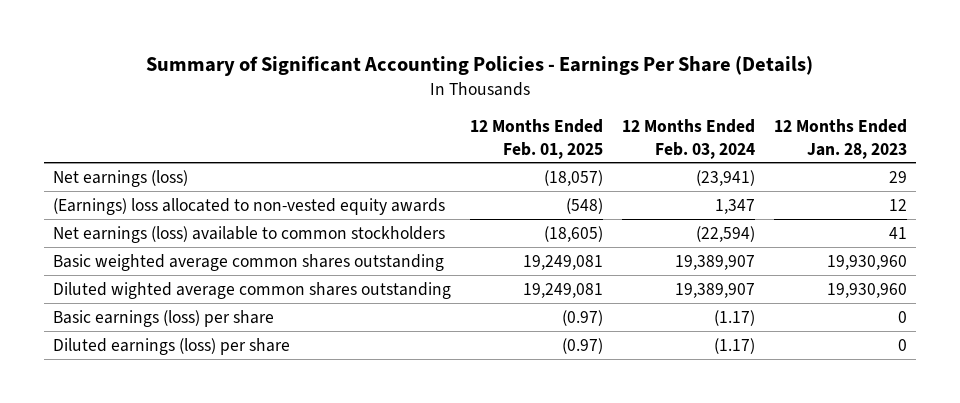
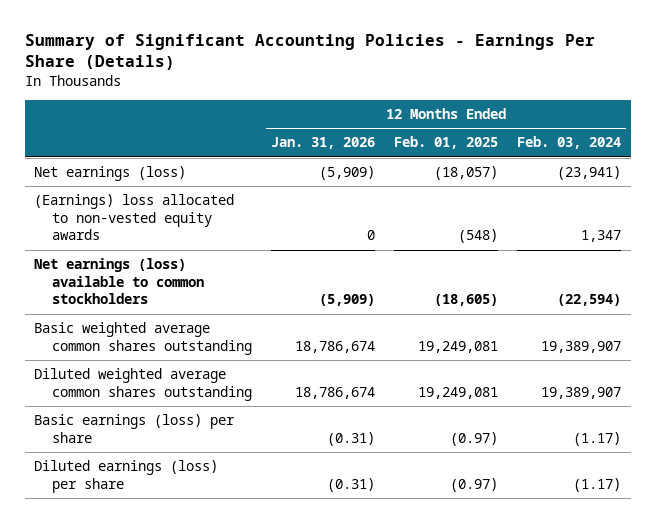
- | 12 Months Ended Feb. 01, 2025 | 12 Months Ended Feb. 03, 2024 | 12 Months Ended Jan. 28, 2023
+ | 12 Months Ended Jan. 31, 2026 | 12 Months Ended Feb. 01, 2025 | 12 Months Ended Feb. 03, 2024
- Diluted wighted average common shares outstanding | 19,249,081 | 19,389,907 | 19,930,960
+ Diluted weighted average common shares outstanding | 18,786,674 | 19,249,081 | 19,389,907

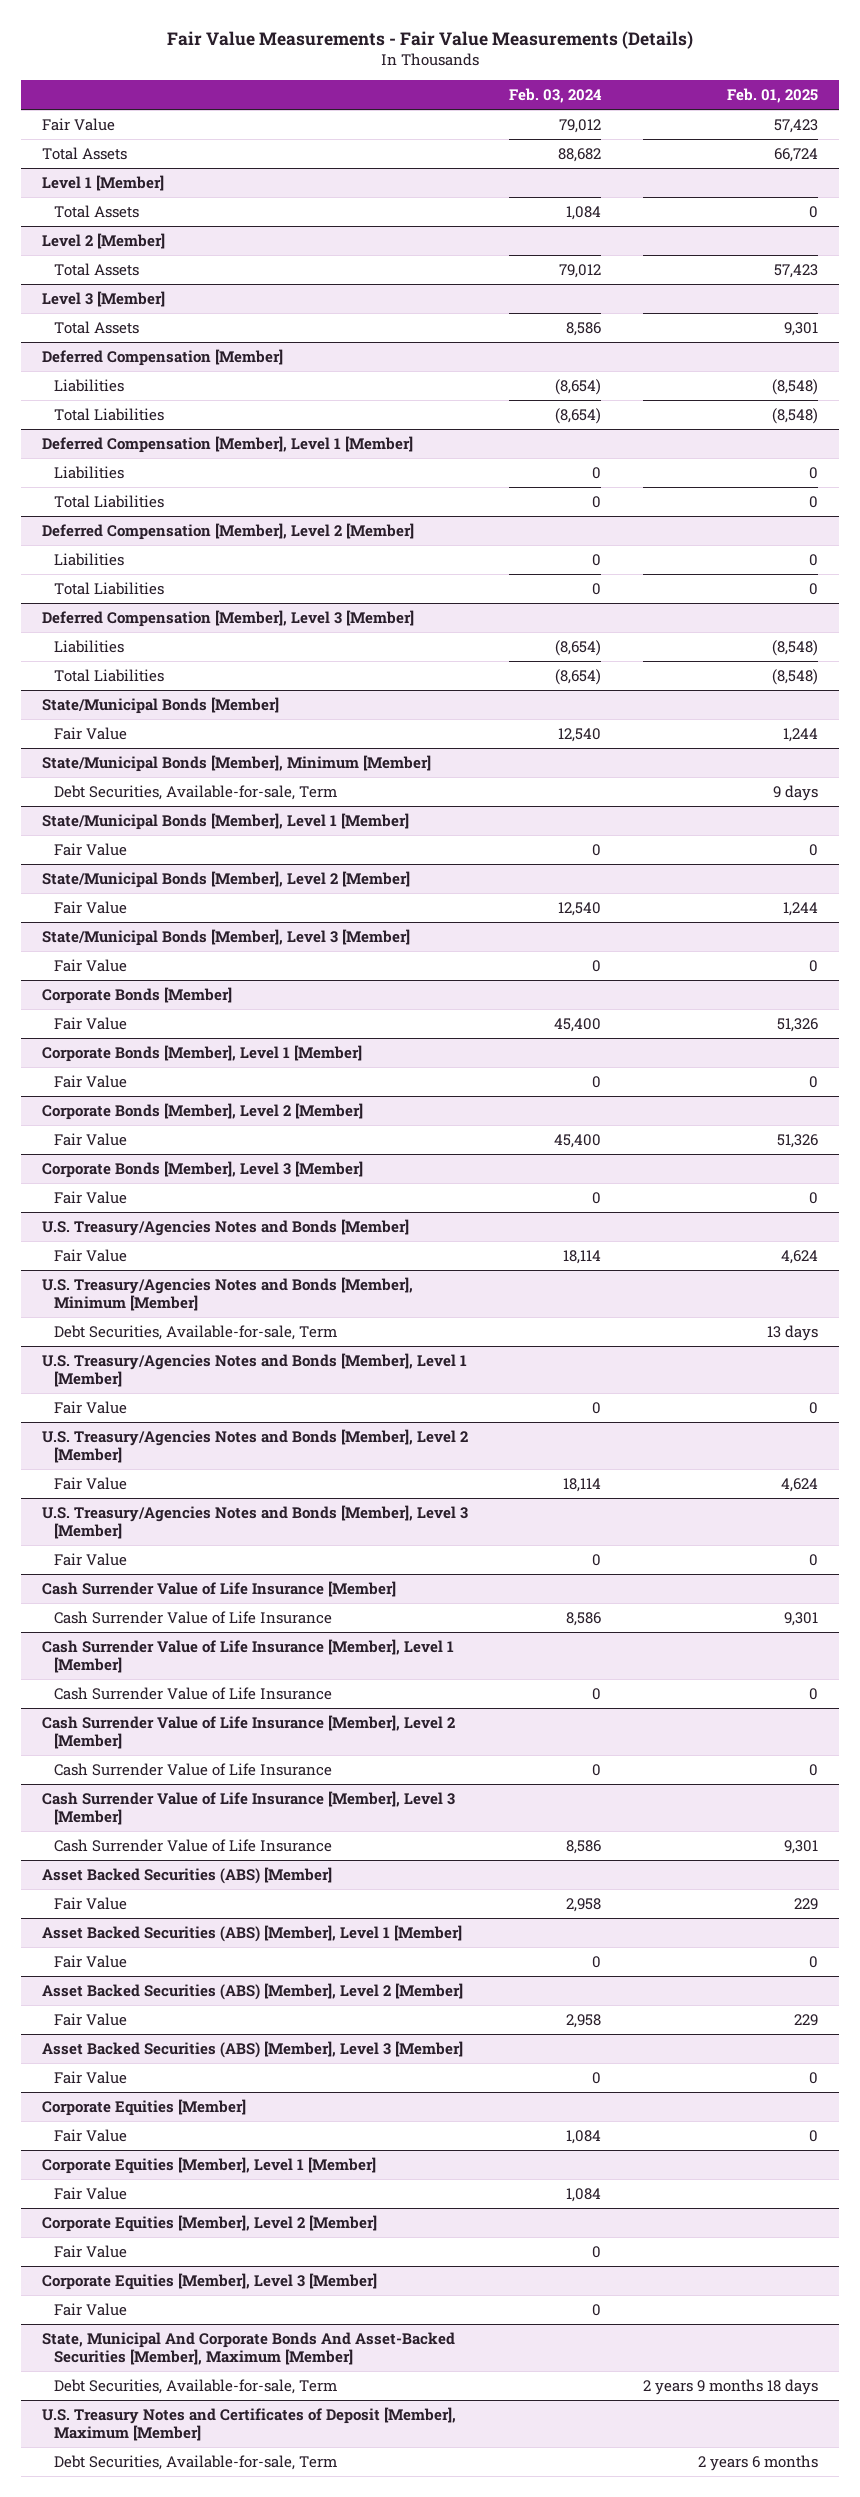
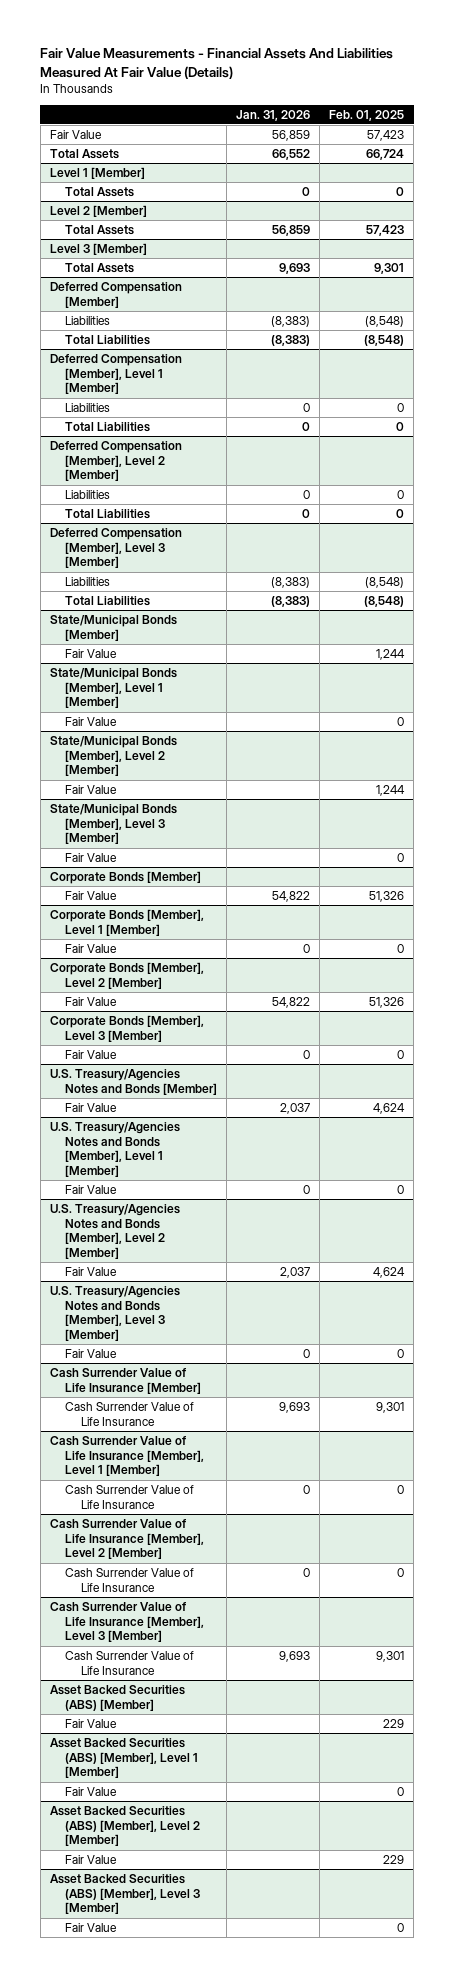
- Fair Value Measurements - Fair Value Measurements (Details)
+ Fair Value Measurements - Financial Assets And Liabilities Measured At Fair Value (Details)
- | Feb. 03, 2024 | Feb. 01, 2025
+ | Jan. 31, 2026 | Feb. 01, 2025
- State/Municipal Bonds [Member], Minimum [Member]
- Debt Securities, Available-for-sale, Term | | 9 days
- U.S. Treasury/Agencies Notes and Bonds [Member], Minimum [Member]
- Debt Securities, Available-for-sale, Term | | 13 days
- Corporate Equities [Member]
- Fair Value | 1,084 | 0
- Corporate Equities [Member], Level 1 [Member]
- Fair Value | 1,084 |
- Corporate Equities [Member], Level 2 [Member]
- Fair Value | 0 |
- Corporate Equities [Member], Level 3 [Member]
- Fair Value | 0 |
- State, Municipal And Corporate Bonds And Asset-Backed Securities [Member], Maximum [Member]
- Debt Securities, Available-for-sale, Term | | 2 years 9 months 18 days
- U.S. Treasury Notes and Certificates of Deposit [Member], Maximum [Member]
- Debt Securities, Available-for-sale, Term | | 2 years 6 months

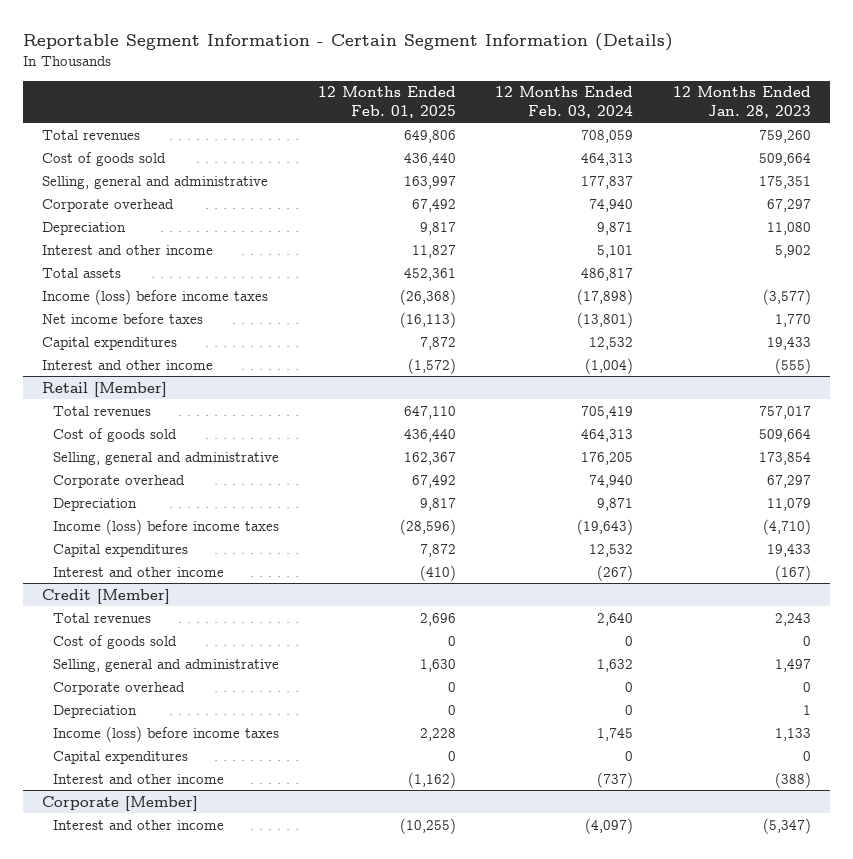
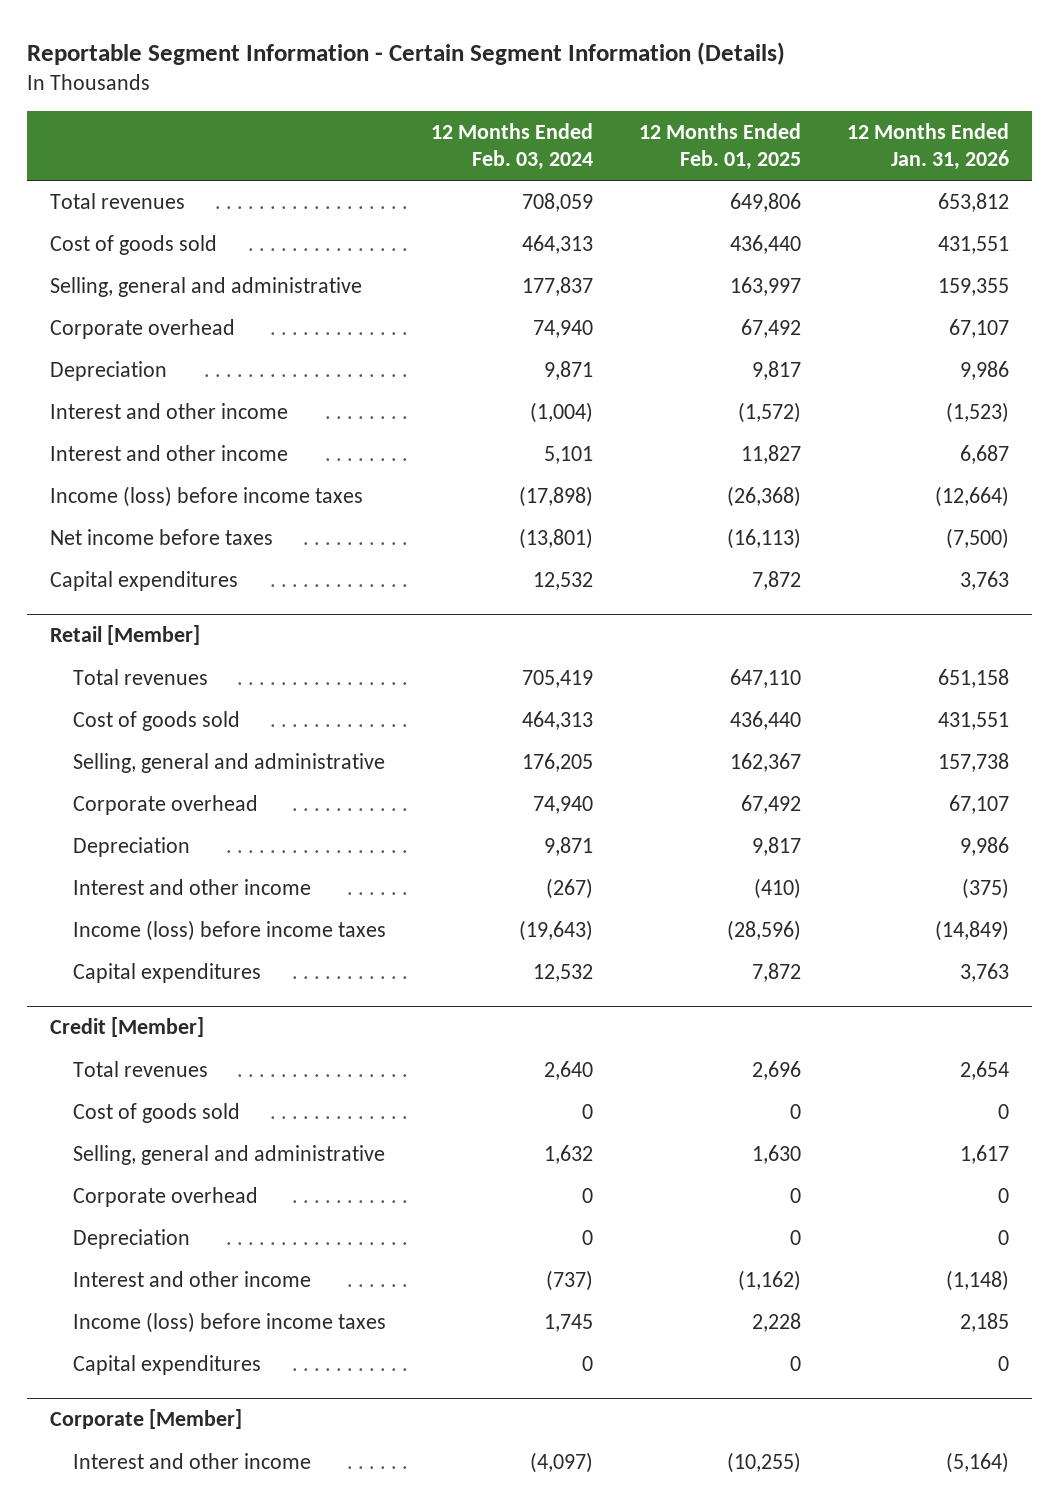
- | 12 Months Ended Feb. 01, 2025 | 12 Months Ended Feb. 03, 2024 | 12 Months Ended Jan. 28, 2023
+ | 12 Months Ended Feb. 03, 2024 | 12 Months Ended Feb. 01, 2025 | 12 Months Ended Jan. 31, 2026
moved up: Interest and other income | (1,004) | (1,572) | (1,523)
- Total assets | 452,361 | 486,817 |
@ Retail [Member]
moved up: Interest and other income | (267) | (410) | (375)
@ Credit [Member]
moved up: Interest and other income | (737) | (1,162) | (1,148)

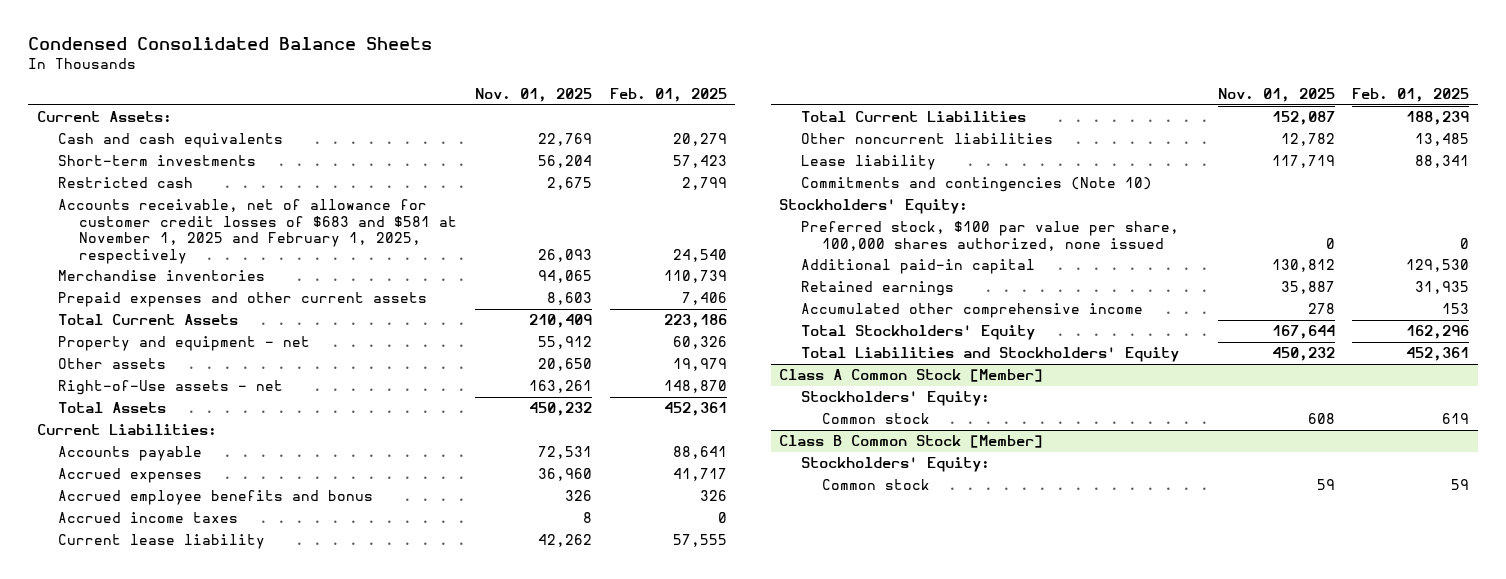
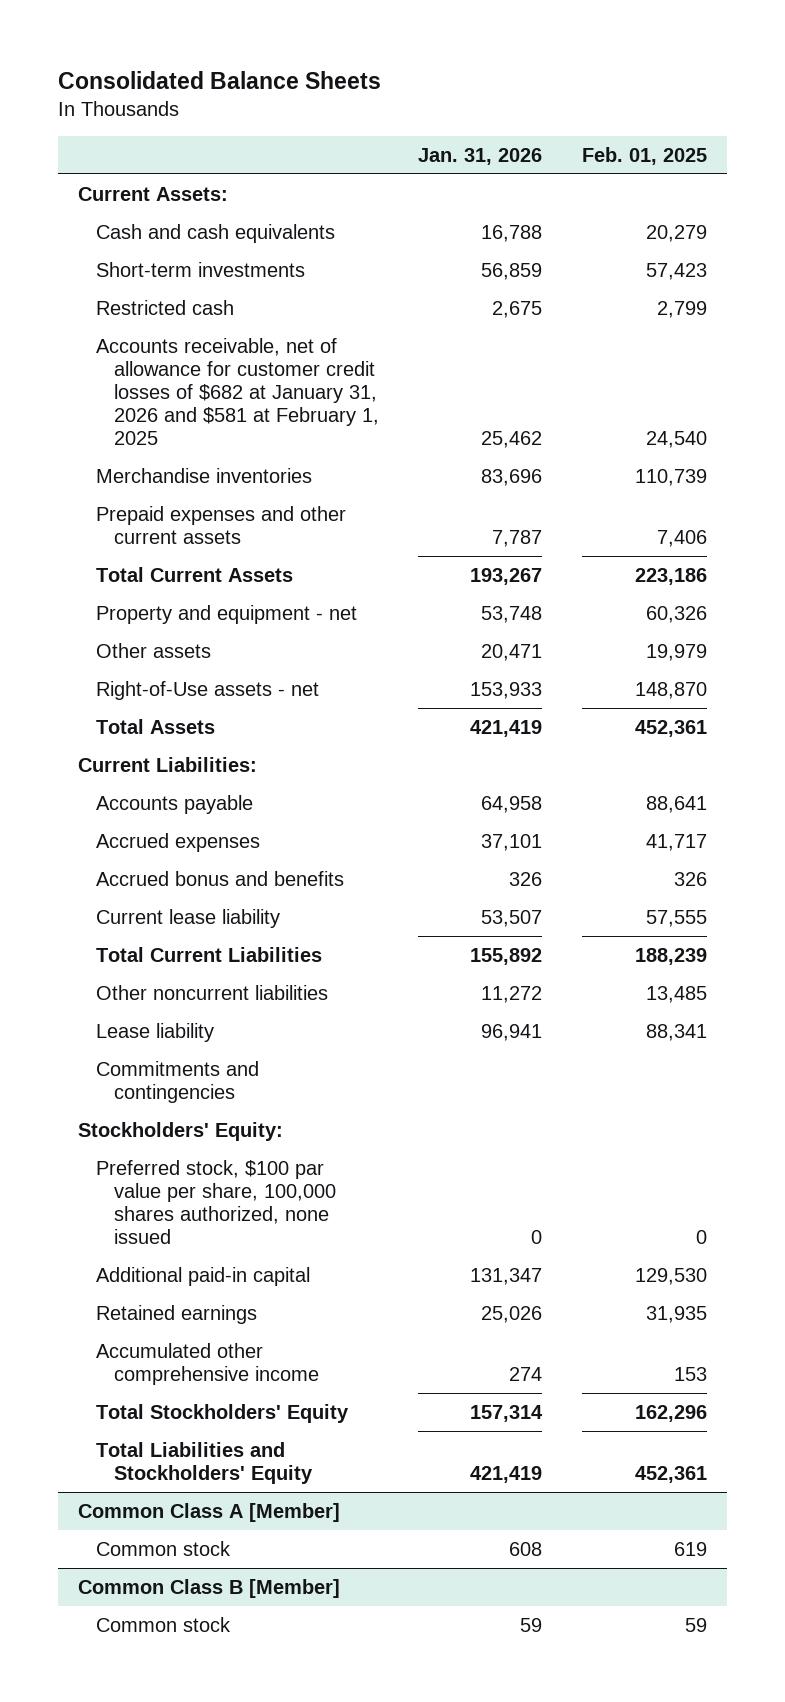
- Condensed Consolidated Balance Sheets
+ Consolidated Balance Sheets
- | Nov. 01, 2025 | Feb. 01, 2025
+ | Jan. 31, 2026 | Feb. 01, 2025
- Accounts receivable, net of allowance for customer credit losses of $683 and $581 at November 1, 2025 and February 1, 2025, respectively | 26,093 | 24,540
+ Accounts receivable, net of allowance for customer credit losses of $682 at January 31, 2026 and $581 at February 1, 2025 | 25,462 | 24,540
- Accrued employee benefits and bonus | 326 | 326
- Accrued income taxes | 8 | 0
+ Accrued bonus and benefits | 326 | 326
- Commitments and contingencies (Note 10)
+ Commitments and contingencies
- Class A Common Stock [Member]
- Stockholders' Equity:
+ Common Class A [Member]
- Class B Common Stock [Member]
- Stockholders' Equity:
+ Common Class B [Member]

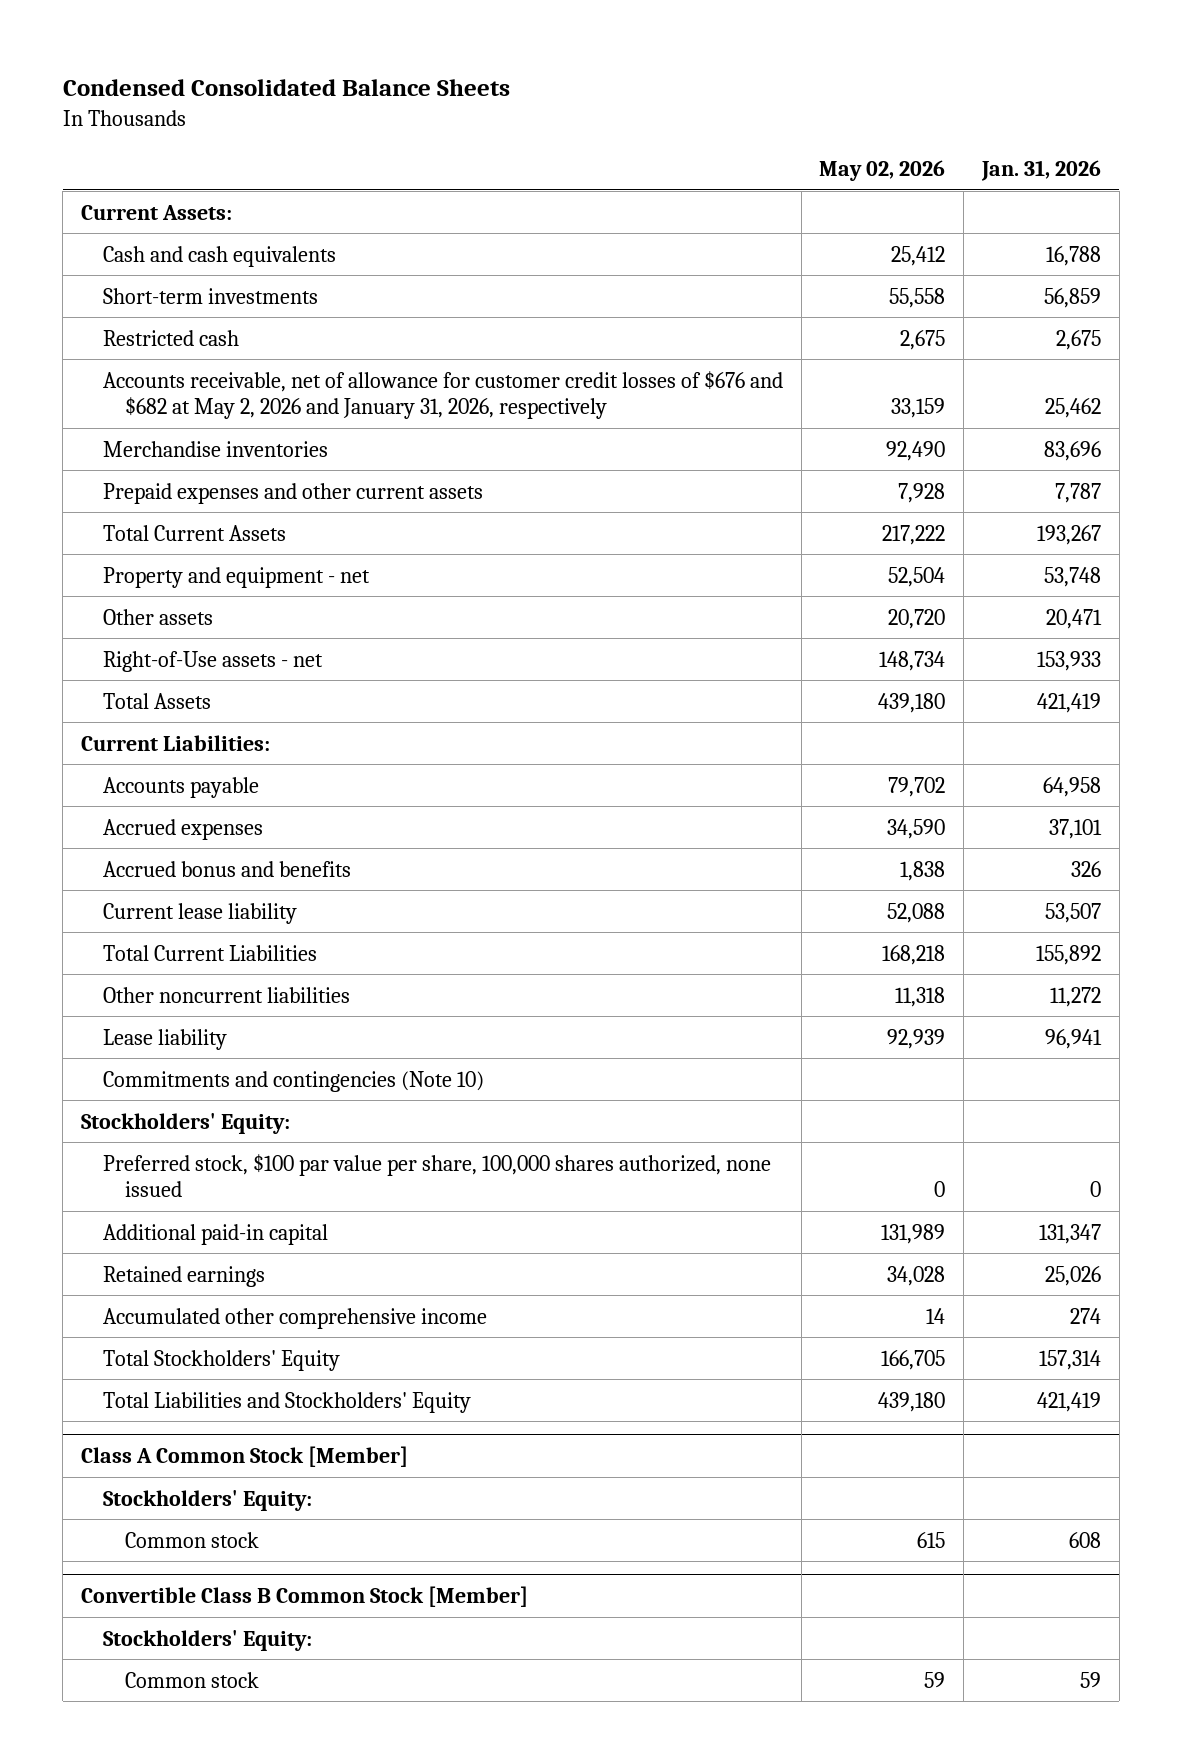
- Consolidated Balance Sheets
+ Condensed Consolidated Balance Sheets
- | Jan. 31, 2026 | Feb. 01, 2025
+ | May 02, 2026 | Jan. 31, 2026
- Accounts receivable, net of allowance for customer credit losses of $682 at January 31, 2026 and $581 at February 1, 2025 | 25,462 | 24,540
+ Accounts receivable, net of allowance for customer credit losses of $676 and $682 at May 2, 2026 and January 31, 2026, respectively | 33,159 | 25,462
- Commitments and contingencies
+ Commitments and contingencies (Note 10)
- Common Class A [Member]
+ Class A Common Stock [Member]
+ Stockholders' Equity:
- Common Class B [Member]
+ Convertible Class B Common Stock [Member]
+ Stockholders' Equity:

